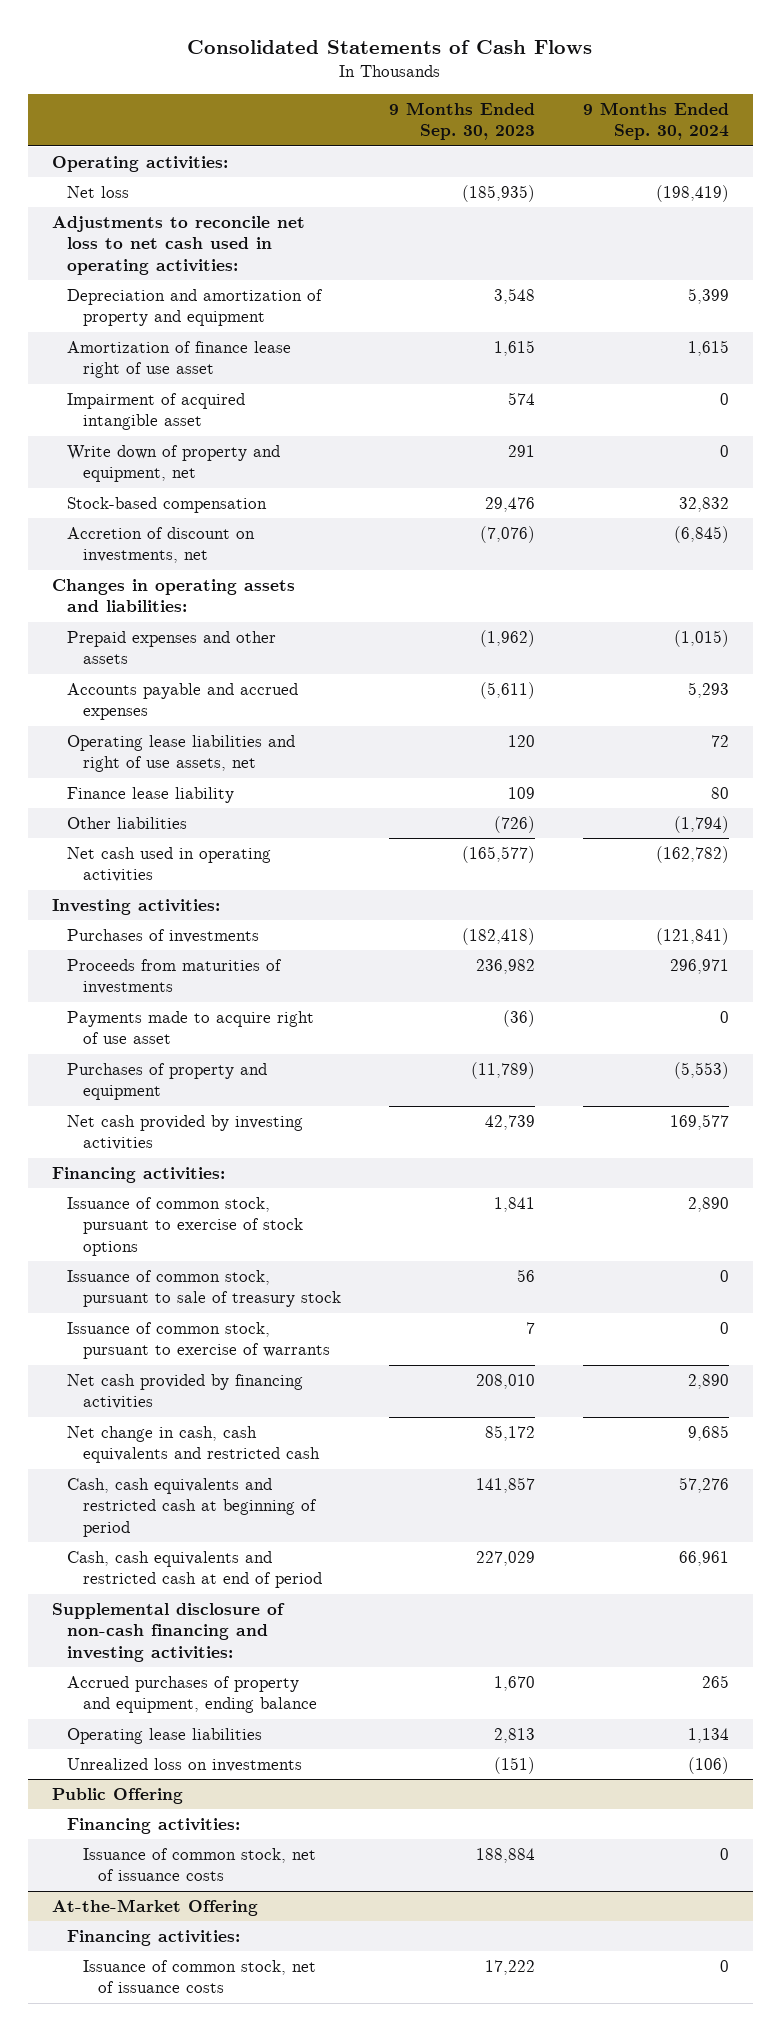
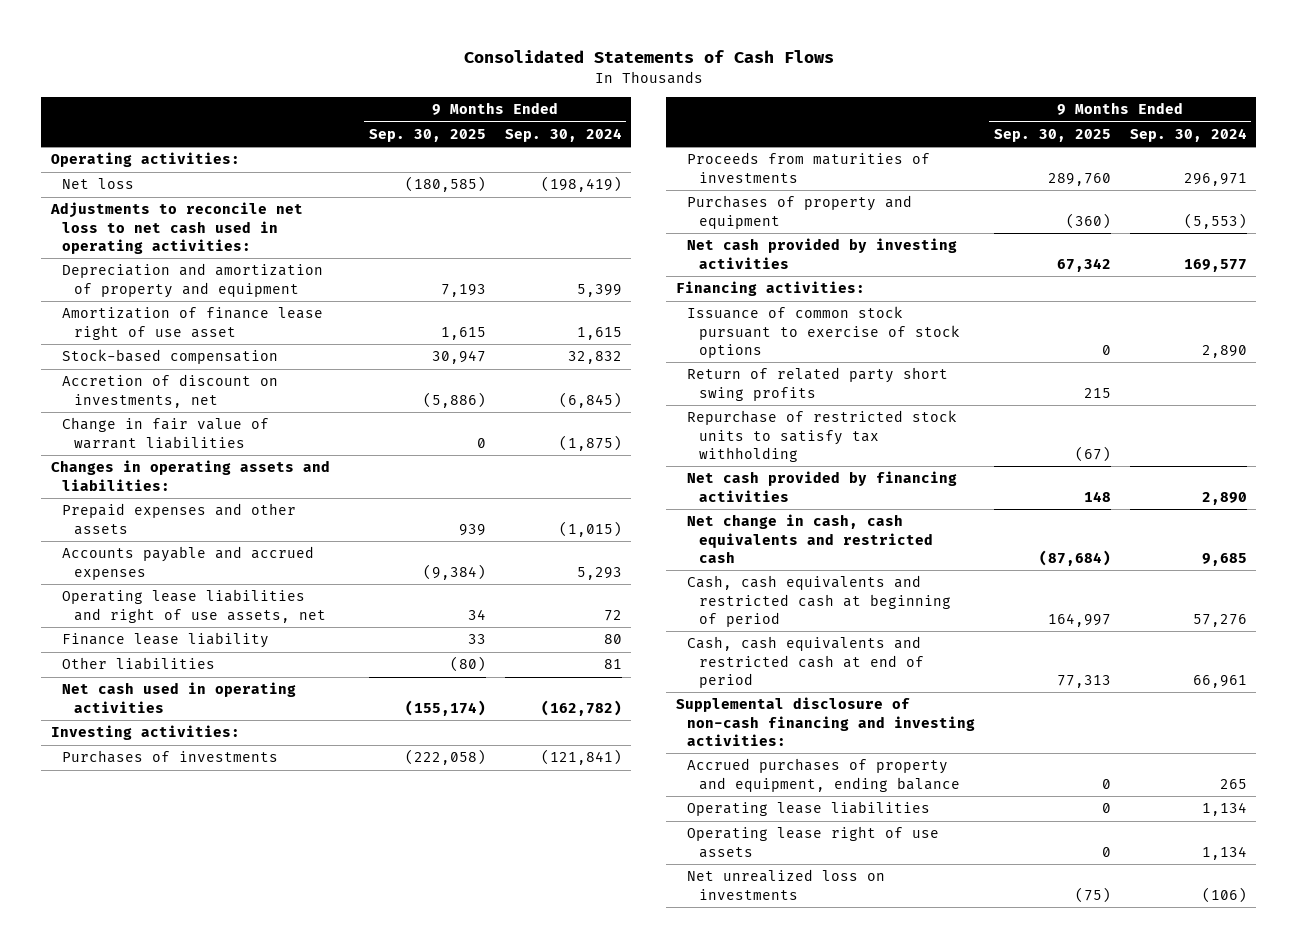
- | 9 Months Ended Sep. 30, 2023 | 9 Months Ended Sep. 30, 2024
+ | 9 Months Ended Sep. 30, 2025 | 9 Months Ended Sep. 30, 2024
- Impairment of acquired intangible asset | 574 | 0
- Write down of property and equipment, net | 291 | 0
+ Change in fair value of warrant liabilities | 0 | (1,875)
- Other liabilities | (726) | (1,794)
+ Other liabilities | (80) | 81
- Payments made to acquire right of use asset | (36) | 0
- Issuance of common stock, pursuant to exercise of stock options | 1,841 | 2,890
- Issuance of common stock, pursuant to sale of treasury stock | 56 | 0
- Issuance of common stock, pursuant to exercise of warrants | 7 | 0
+ Issuance of common stock pursuant to exercise of stock options | 0 | 2,890
+ Return of related party short swing profits | 215 |
+ Repurchase of restricted stock units to satisfy tax withholding | (67) |
- Unrealized loss on investments | (151) | (106)
- Public Offering
- Financing activities:
- Issuance of common stock, net of issuance costs | 188,884 | 0
- At-the-Market Offering
- Financing activities:
- Issuance of common stock, net of issuance costs | 17,222 | 0
+ Operating lease right of use assets | 0 | 1,134
+ Net unrealized loss on investments | (75) | (106)

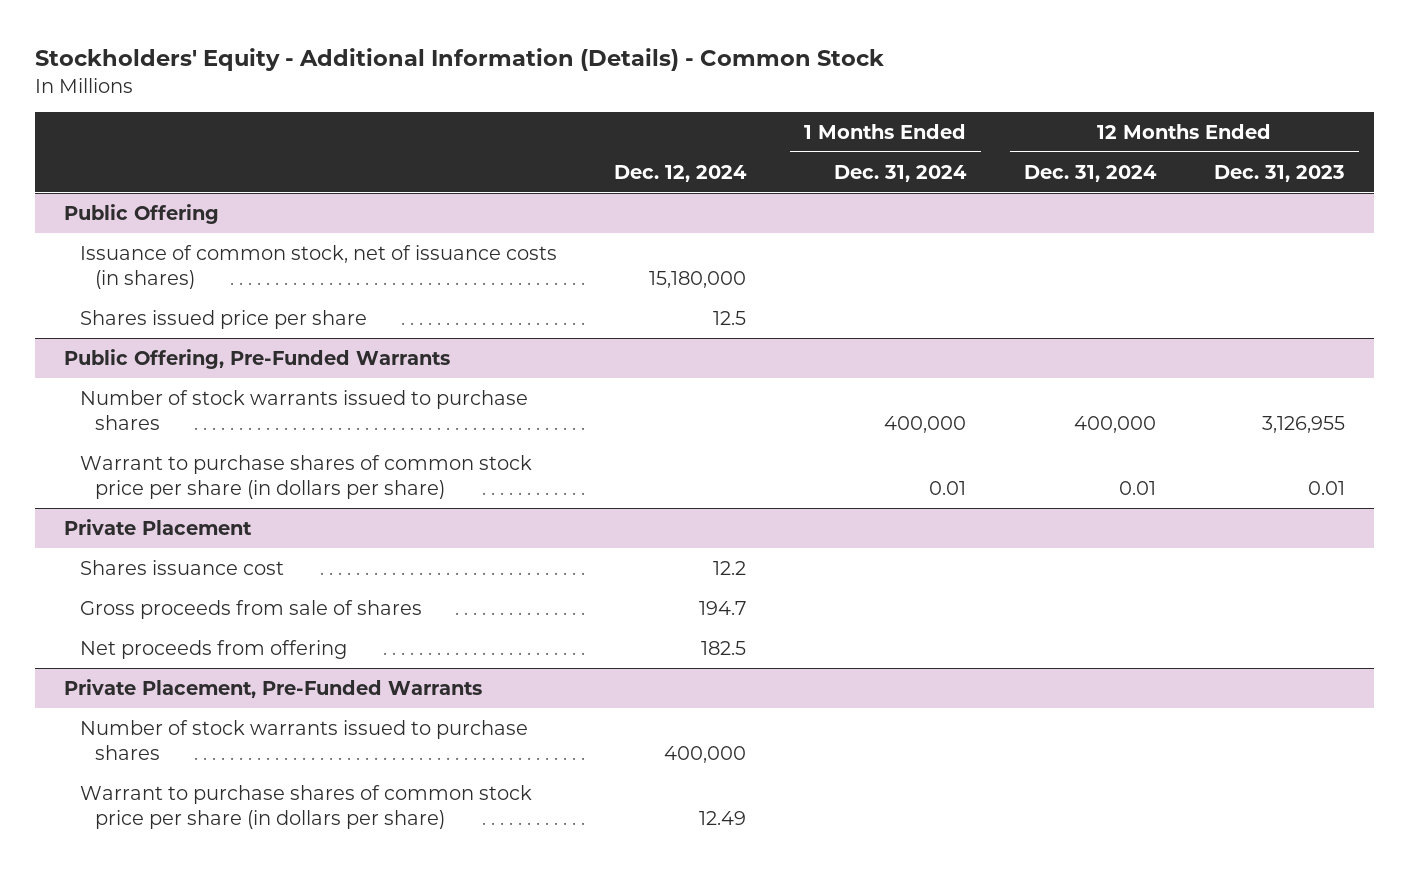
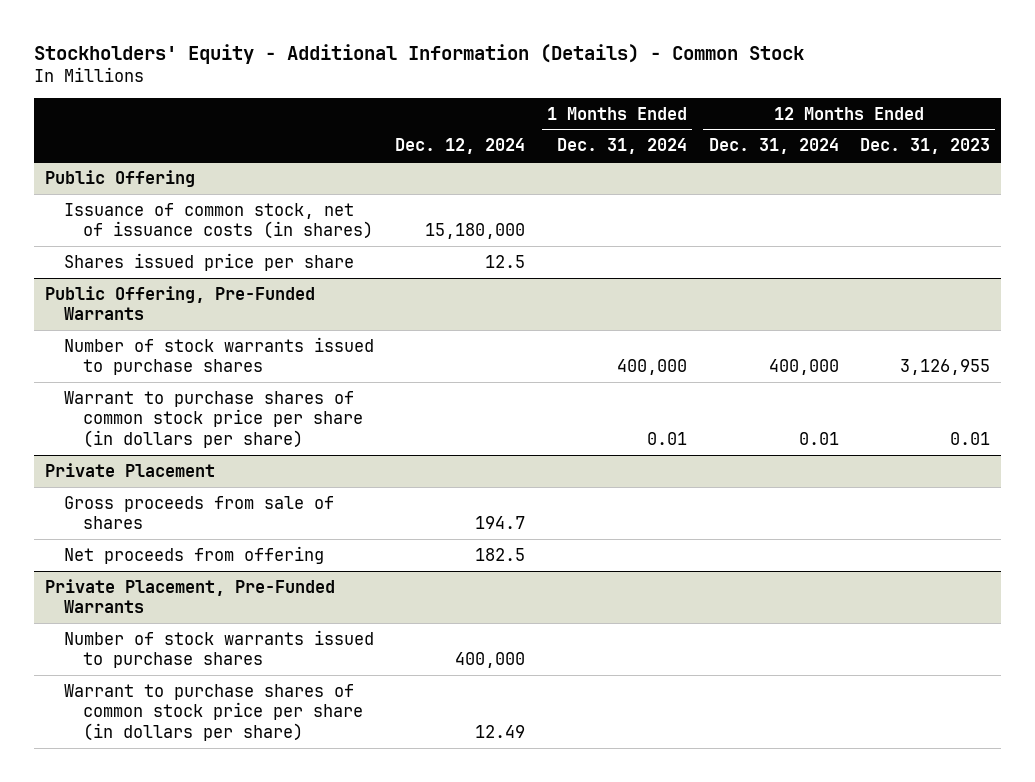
@ Private Placement
- Shares issuance cost | 12.2 | | |

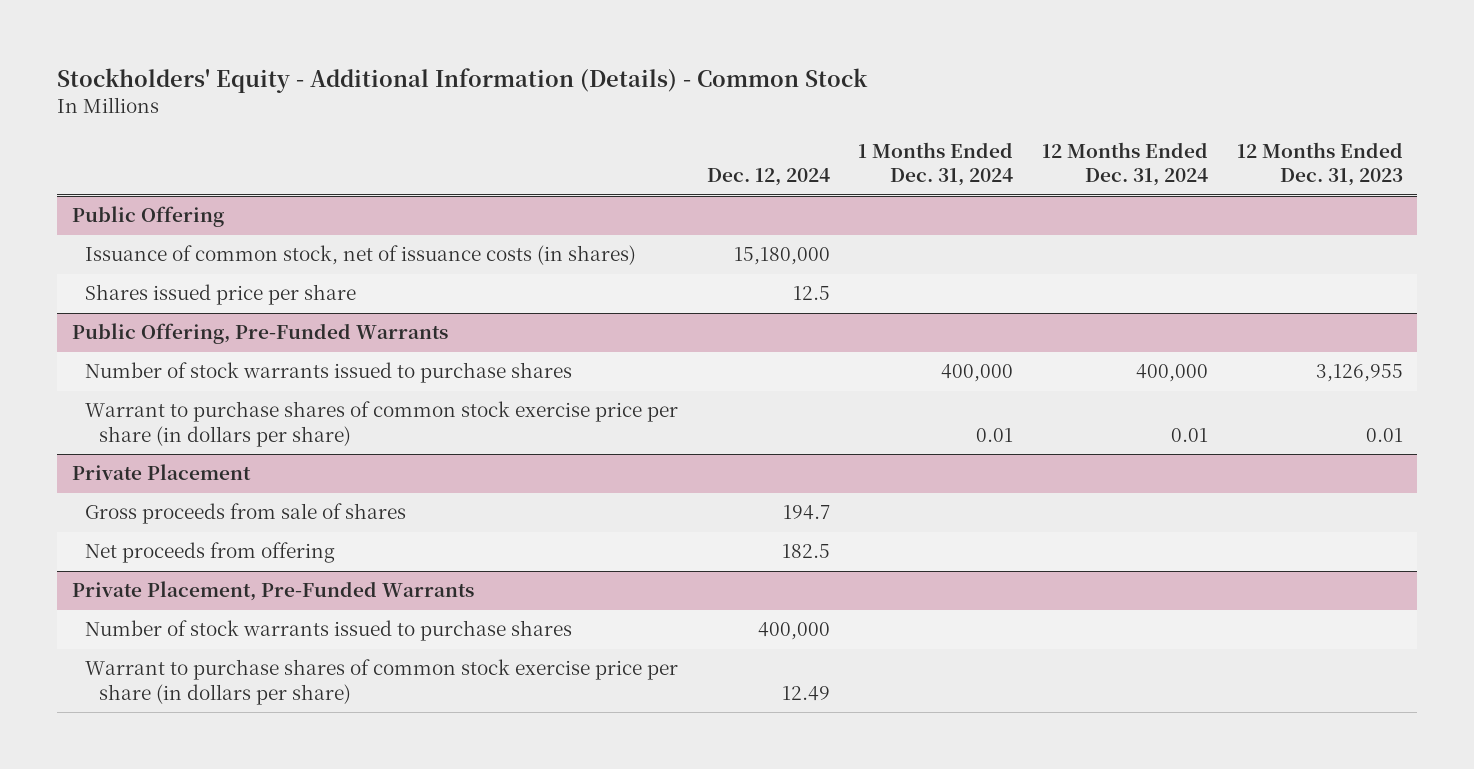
@ Public Offering, Pre-Funded Warrants
- Warrant to purchase shares of common stock price per share (in dollars per share) | | 0.01 | 0.01 | 0.01
+ Warrant to purchase shares of common stock exercise price per share (in dollars per share) | | 0.01 | 0.01 | 0.01
@ Private Placement, Pre-Funded Warrants
- Warrant to purchase shares of common stock price per share (in dollars per share) | 12.49 | | |
+ Warrant to purchase shares of common stock exercise price per share (in dollars per share) | 12.49 | | |

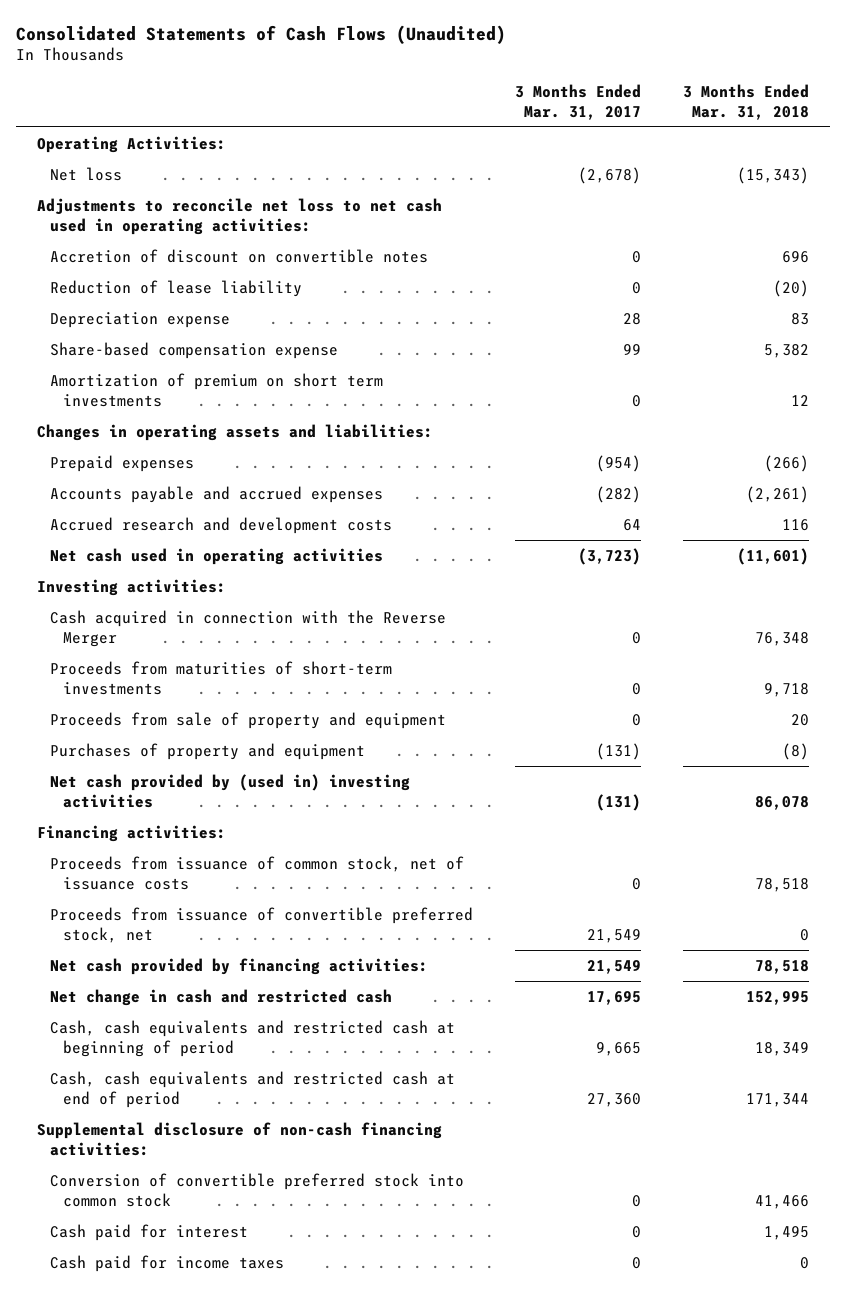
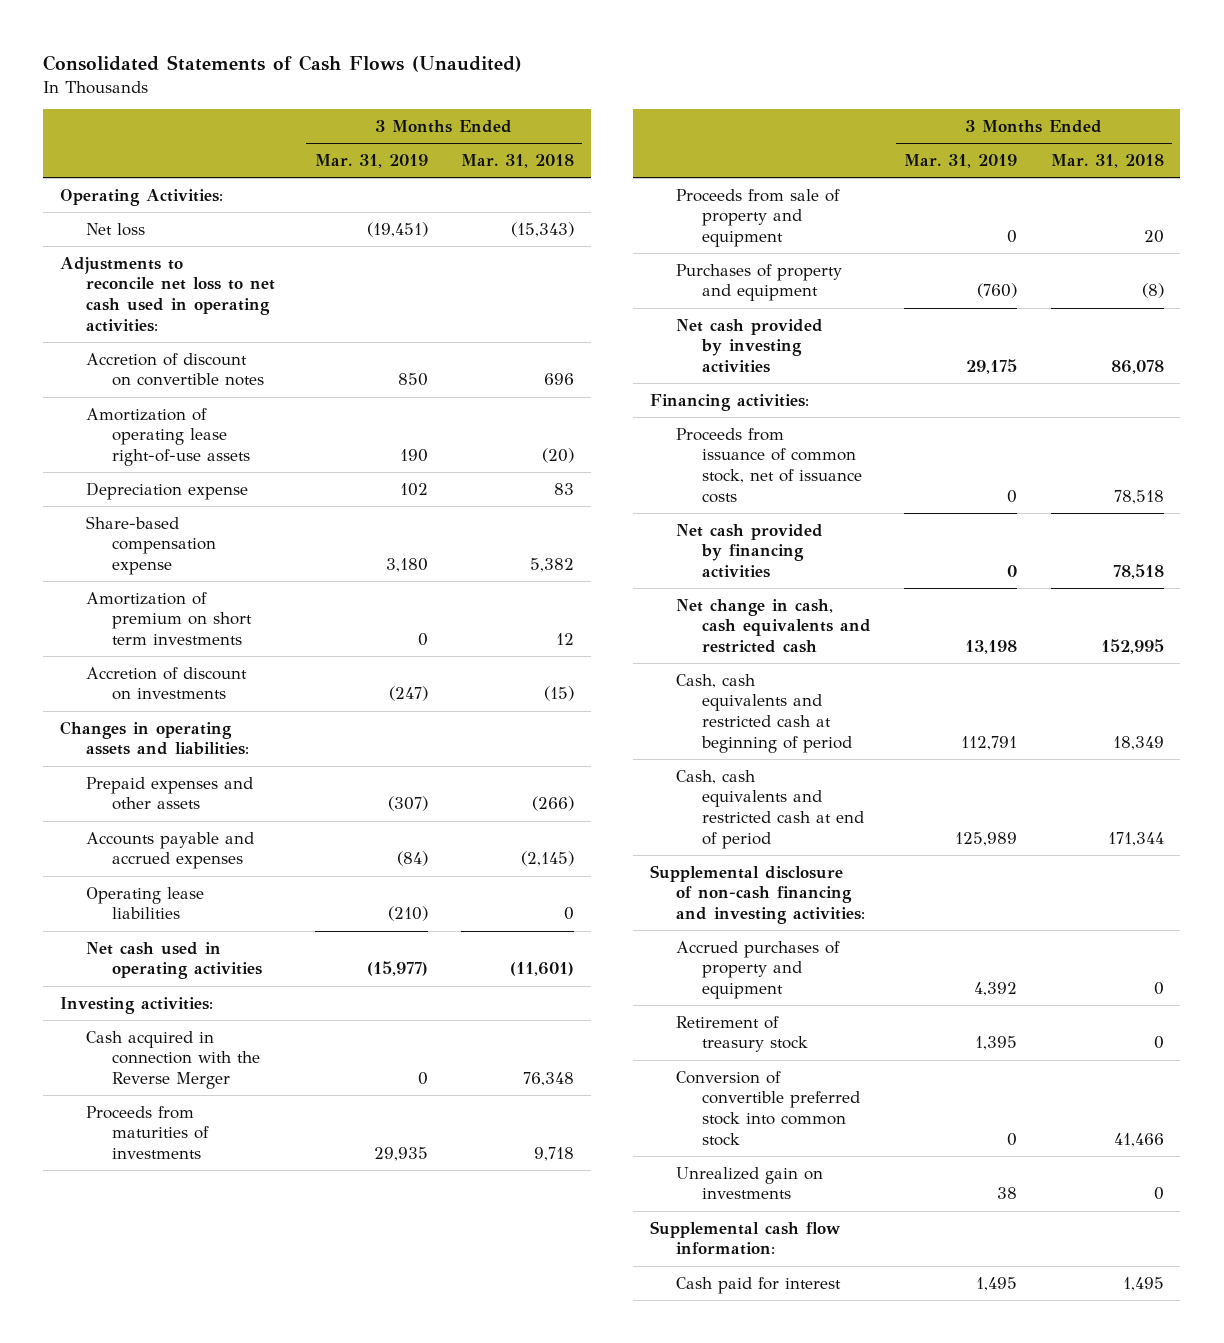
- | 3 Months Ended Mar. 31, 2017 | 3 Months Ended Mar. 31, 2018
+ | 3 Months Ended Mar. 31, 2019 | 3 Months Ended Mar. 31, 2018
- Reduction of lease liability | 0 | (20)
+ Amortization of operating lease right-of-use assets | 190 | (20)
+ Accretion of discount on investments | (247) | (15)
- Prepaid expenses | (954) | (266)
- Accounts payable and accrued expenses | (282) | (2,261)
- Accrued research and development costs | 64 | 116
+ Prepaid expenses and other assets | (307) | (266)
+ Accounts payable and accrued expenses | (84) | (2,145)
+ Operating lease liabilities | (210) | 0
- Proceeds from maturities of short-term investments | 0 | 9,718
+ Proceeds from maturities of investments | 29,935 | 9,718
- Net cash provided by (used in) investing activities | (131) | 86,078
+ Net cash provided by investing activities | 29,175 | 86,078
- Proceeds from issuance of convertible preferred stock, net | 21,549 | 0
- Net cash provided by financing activities: | 21,549 | 78,518
- Net change in cash and restricted cash | 17,695 | 152,995
+ Net cash provided by financing activities | 0 | 78,518
+ Net change in cash, cash equivalents and restricted cash | 13,198 | 152,995
- Supplemental disclosure of non-cash financing activities:
+ Supplemental disclosure of non-cash financing and investing activities:
+ Accrued purchases of property and equipment | 4,392 | 0
+ Retirement of treasury stock | 1,395 | 0
+ Unrealized gain on investments | 38 | 0
+ Supplemental cash flow information:
- Cash paid for income taxes | 0 | 0

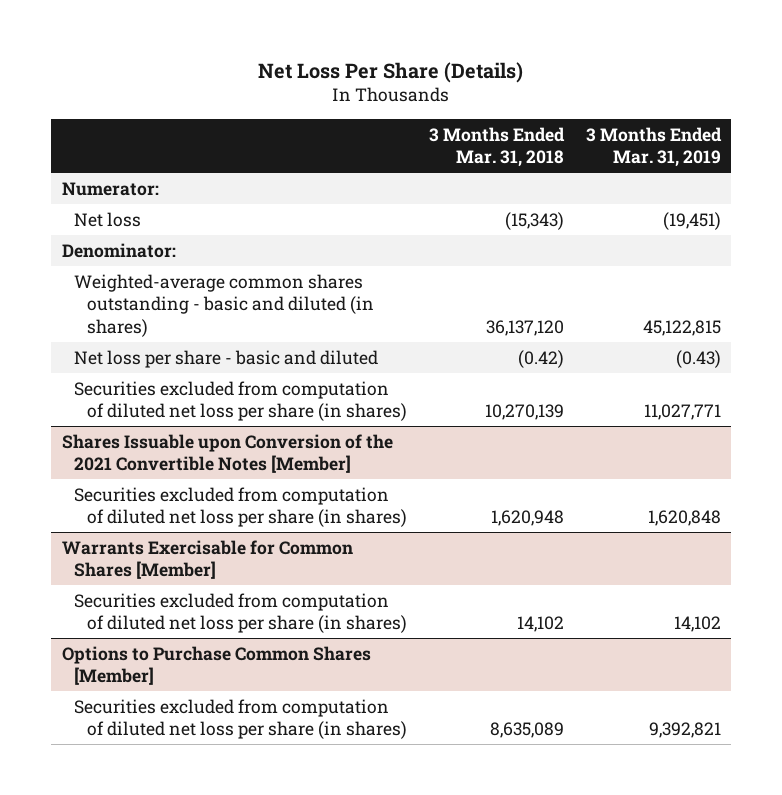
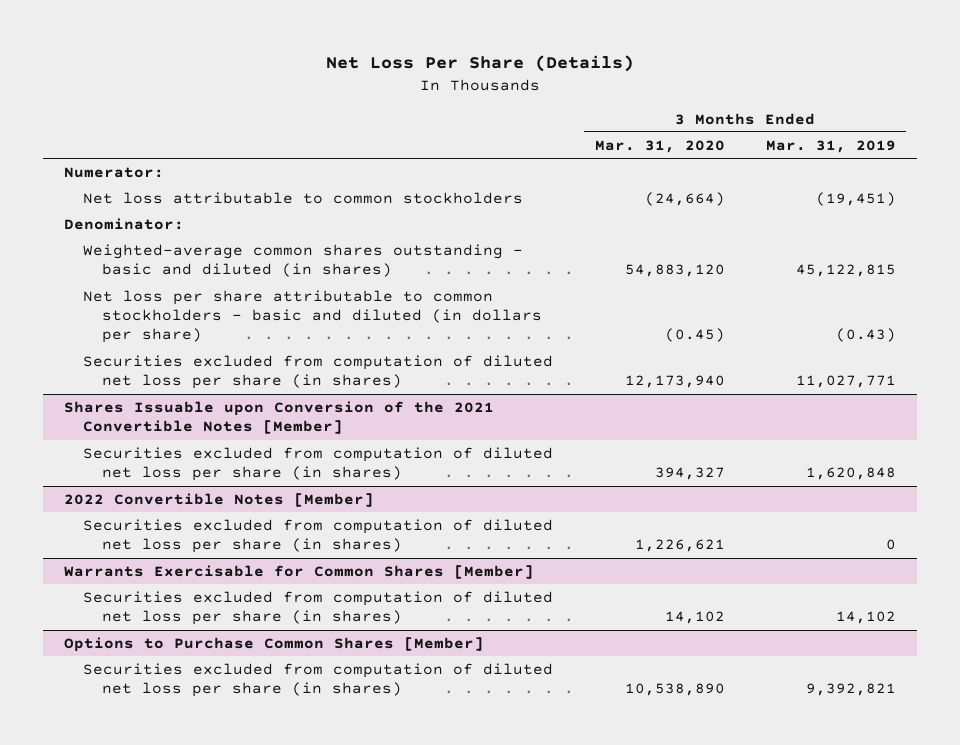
- | 3 Months Ended Mar. 31, 2018 | 3 Months Ended Mar. 31, 2019
+ | 3 Months Ended Mar. 31, 2020 | 3 Months Ended Mar. 31, 2019
- Net loss | (15,343) | (19,451)
+ Net loss attributable to common stockholders | (24,664) | (19,451)
- Net loss per share - basic and diluted | (0.42) | (0.43)
+ Net loss per share attributable to common stockholders - basic and diluted (in dollars per share) | (0.45) | (0.43)
+ 2022 Convertible Notes [Member]
+ Securities excluded from computation of diluted net loss per share (in shares) | 1,226,621 | 0

